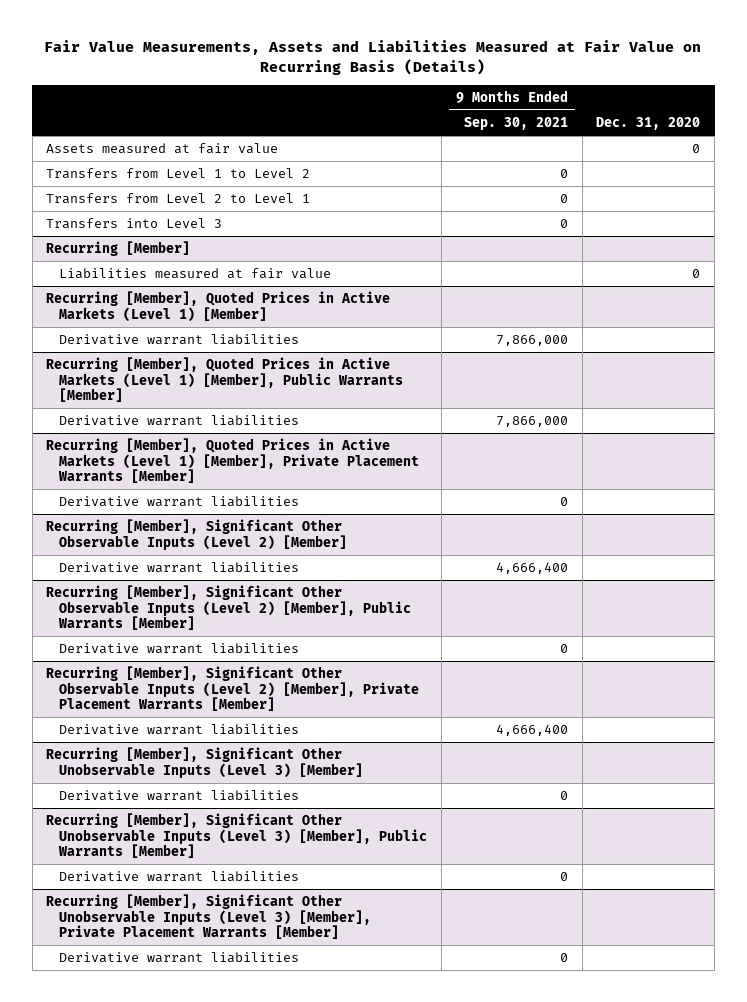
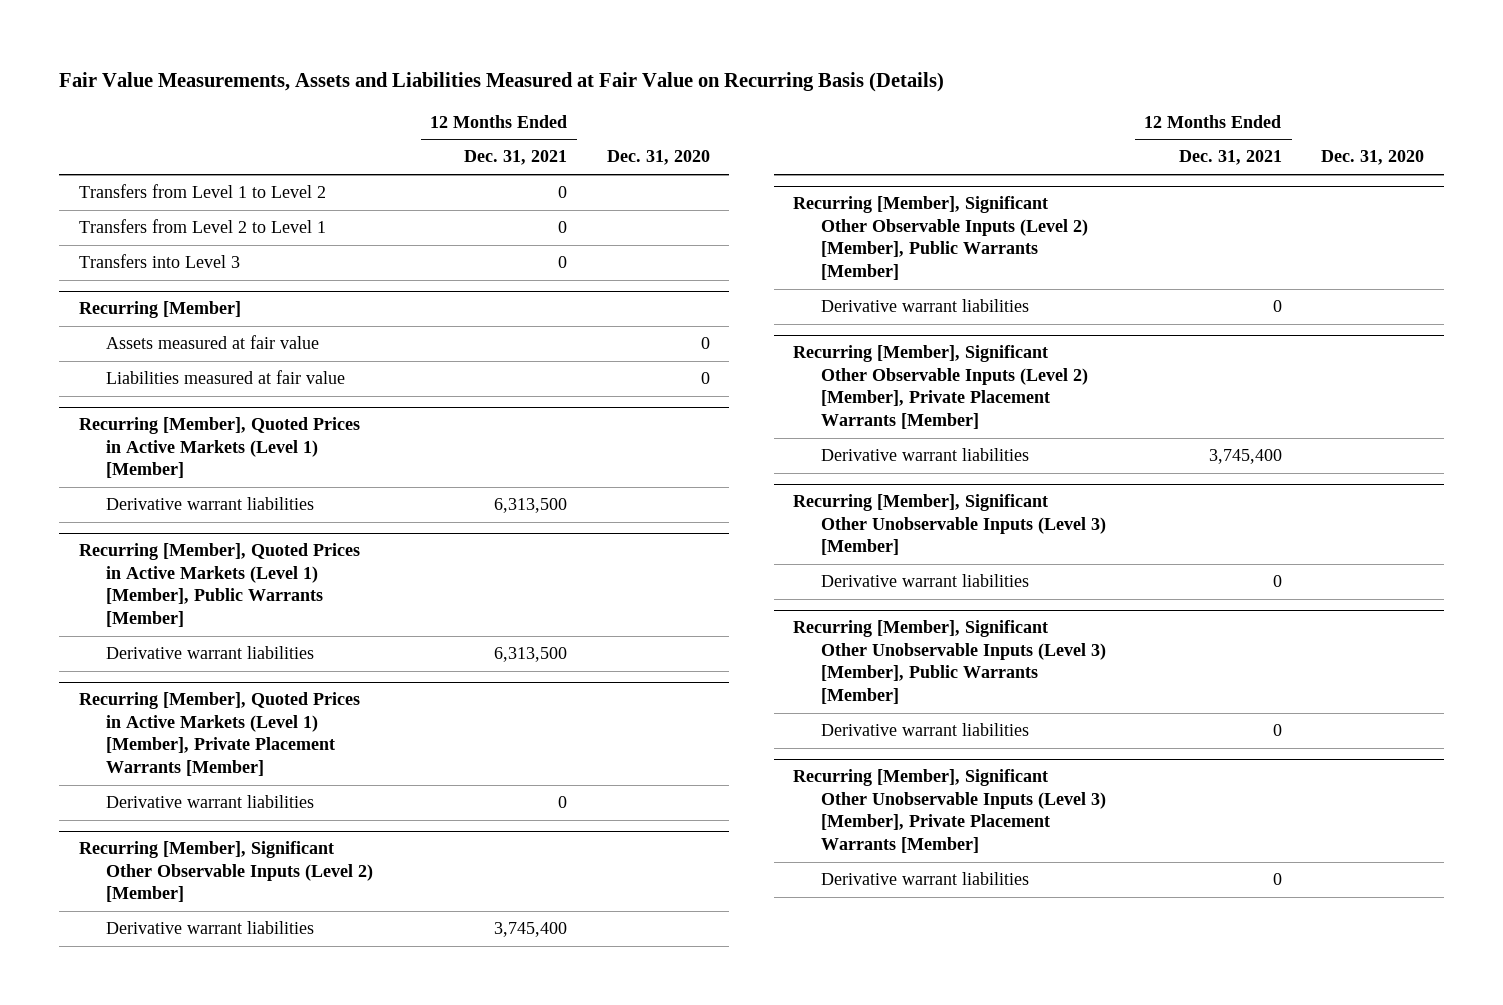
- | 9 Months Ended Sep. 30, 2021 | Dec. 31, 2020
+ | 12 Months Ended Dec. 31, 2021 | Dec. 31, 2020
- Assets measured at fair value | | 0
@ Recurring [Member]
+ Assets measured at fair value | | 0

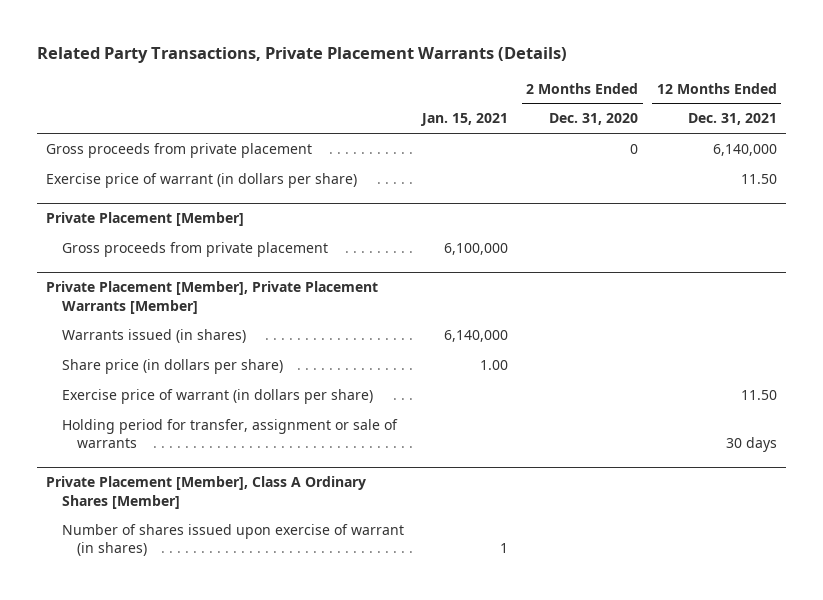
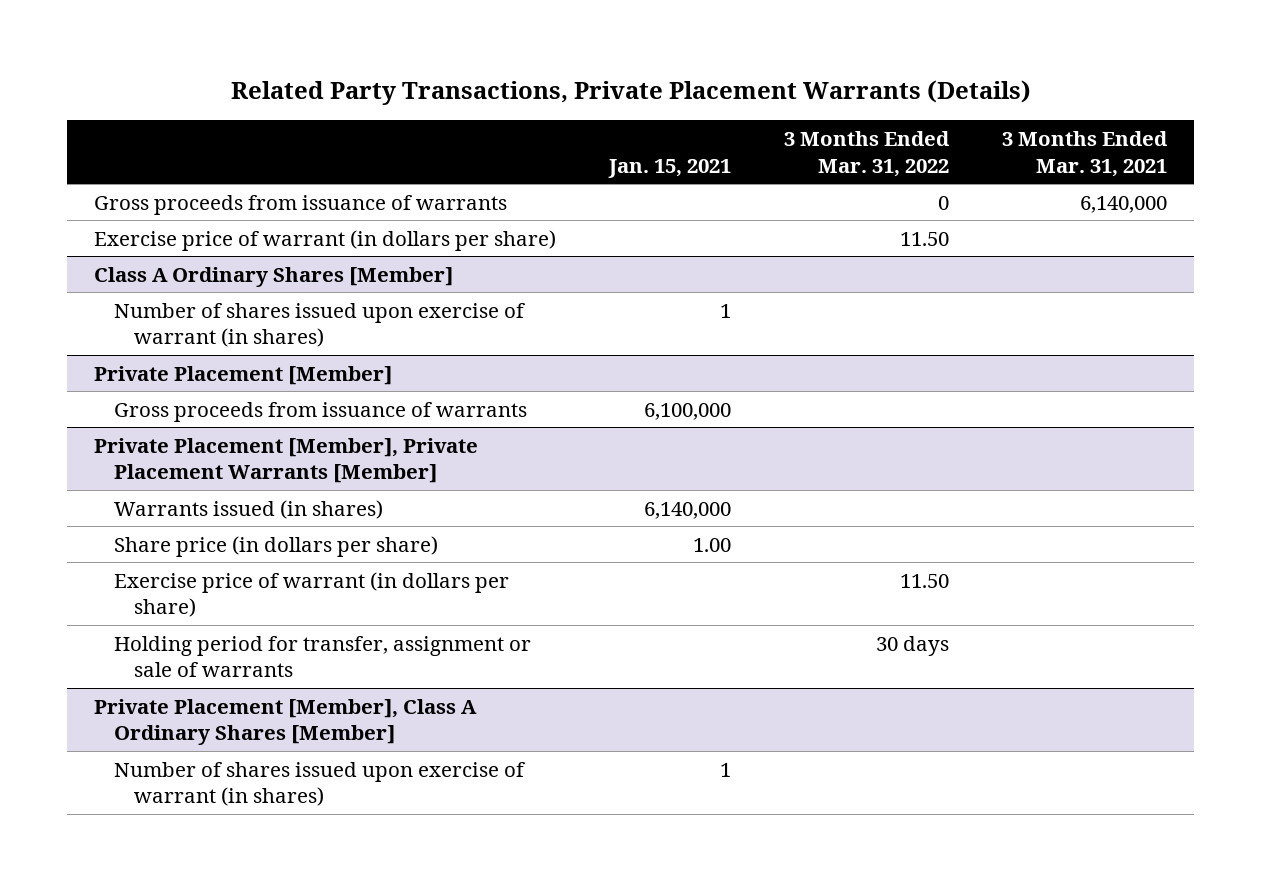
- | Jan. 15, 2021 | 2 Months Ended Dec. 31, 2020 | 12 Months Ended Dec. 31, 2021
+ | Jan. 15, 2021 | 3 Months Ended Mar. 31, 2022 | 3 Months Ended Mar. 31, 2021
- Gross proceeds from private placement | | 0 | 6,140,000
+ Gross proceeds from issuance of warrants | | 0 | 6,140,000
+ Class A Ordinary Shares [Member]
+ Number of shares issued upon exercise of warrant (in shares) | 1 | |
@ Private Placement [Member]
- Gross proceeds from private placement | 6,100,000 | |
+ Gross proceeds from issuance of warrants | 6,100,000 | |

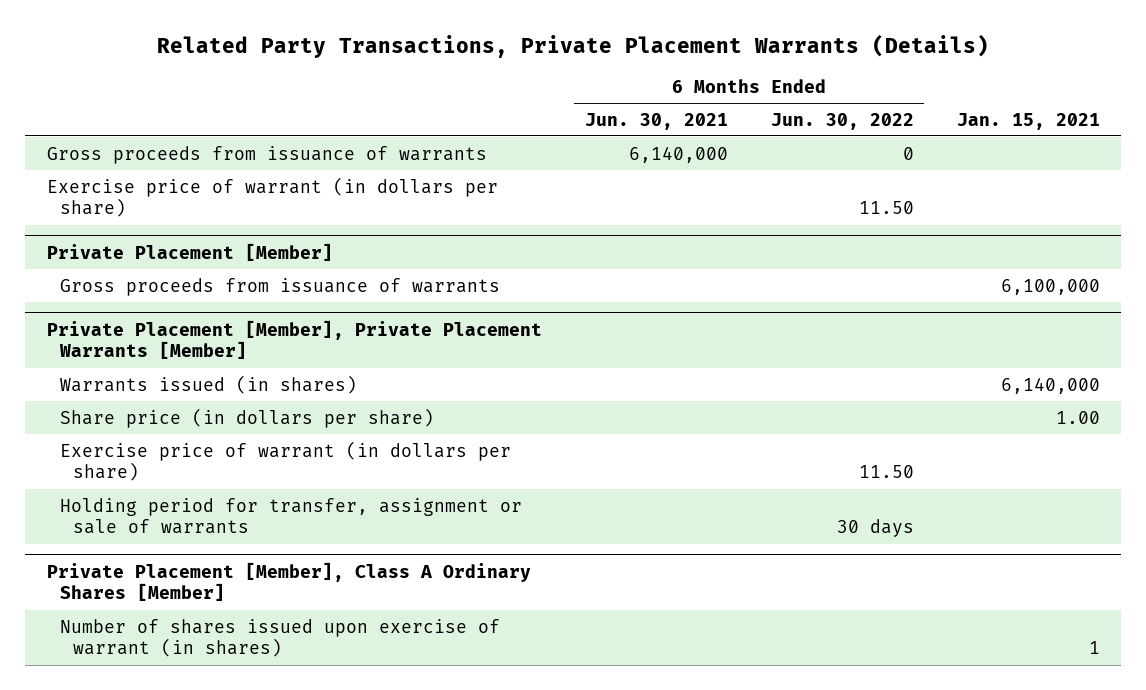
- | Jan. 15, 2021 | 3 Months Ended Mar. 31, 2022 | 3 Months Ended Mar. 31, 2021
+ | 6 Months Ended Jun. 30, 2021 | 6 Months Ended Jun. 30, 2022 | Jan. 15, 2021
- Class A Ordinary Shares [Member]
- Number of shares issued upon exercise of warrant (in shares) | 1 | |

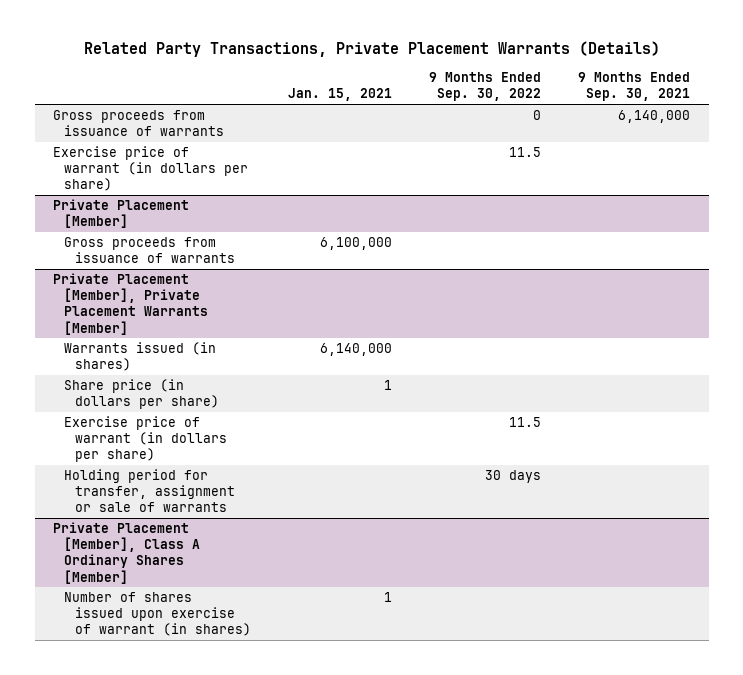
- | 6 Months Ended Jun. 30, 2021 | 6 Months Ended Jun. 30, 2022 | Jan. 15, 2021
+ | Jan. 15, 2021 | 9 Months Ended Sep. 30, 2022 | 9 Months Ended Sep. 30, 2021
@ Private Placement [Member], Private Placement Warrants [Member]
- Share price (in dollars per share) | | | 1.00
+ Share price (in dollars per share) | 1 | |

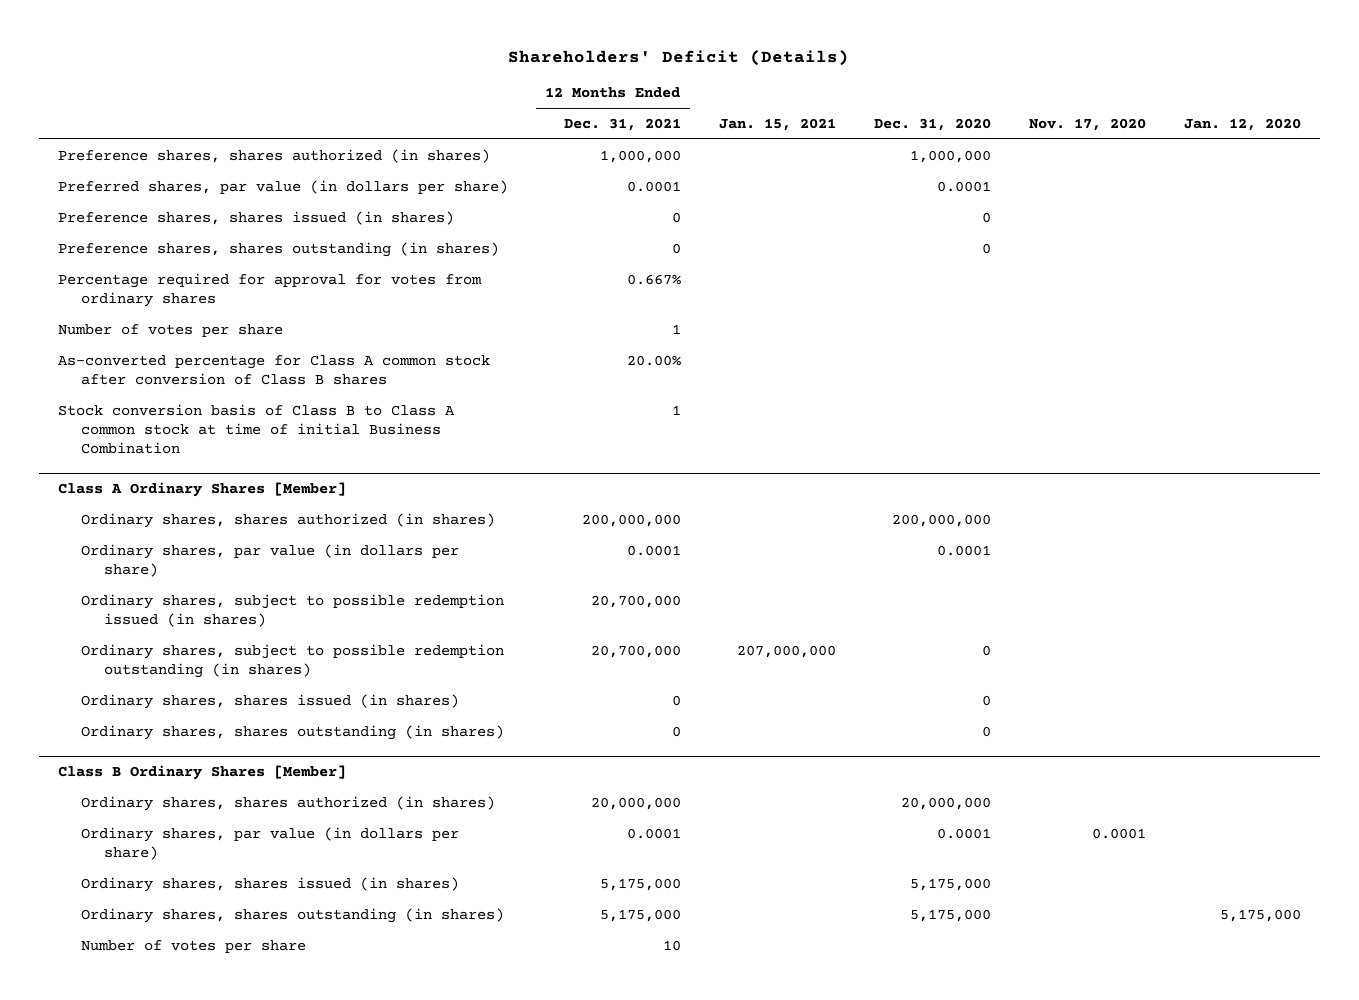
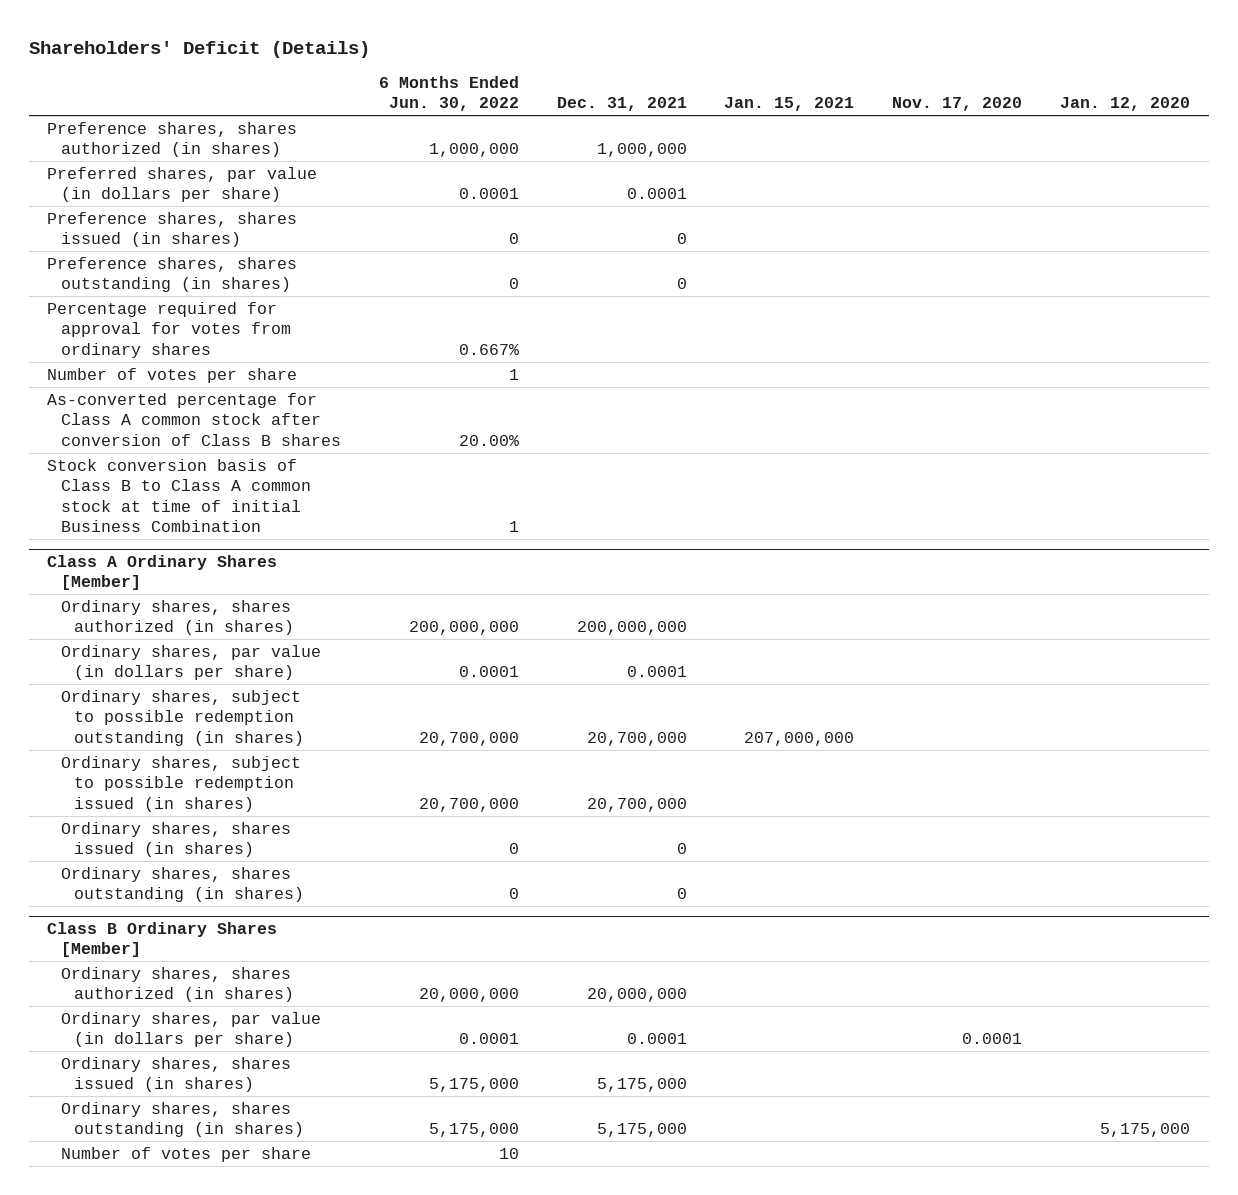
- | 12 Months Ended Dec. 31, 2021 | Jan. 15, 2021 | Dec. 31, 2020 | Nov. 17, 2020 | Jan. 12, 2020
+ | 6 Months Ended Jun. 30, 2022 | Dec. 31, 2021 | Jan. 15, 2021 | Nov. 17, 2020 | Jan. 12, 2020
@ Class A Ordinary Shares [Member]
moved down: Ordinary shares, subject to possible redemption issued (in shares) | 20,700,000 | 20,700,000 | | |

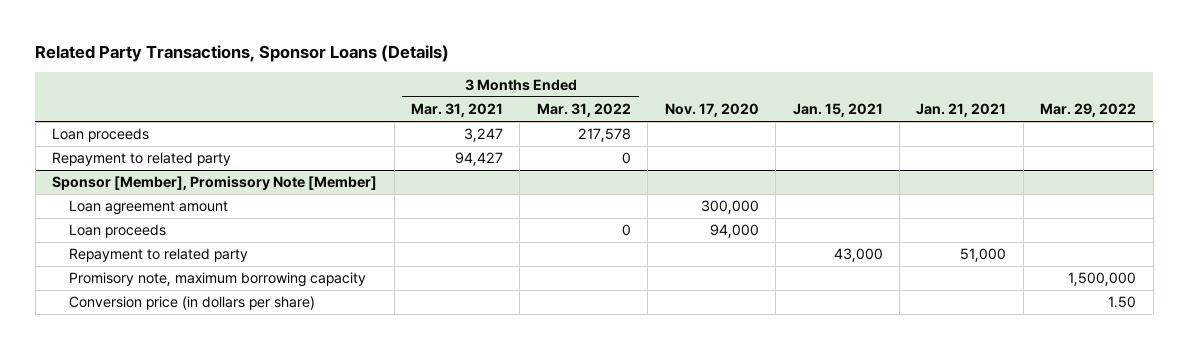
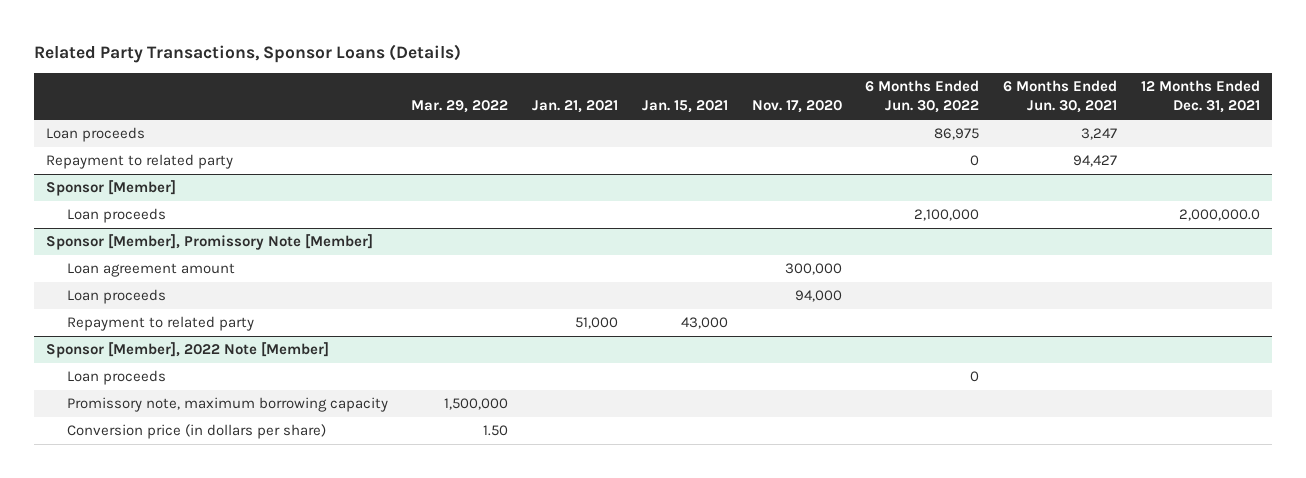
- | 3 Months Ended Mar. 31, 2021 | 3 Months Ended Mar. 31, 2022 | Nov. 17, 2020 | Jan. 15, 2021 | Jan. 21, 2021 | Mar. 29, 2022
+ | Mar. 29, 2022 | Jan. 21, 2021 | Jan. 15, 2021 | Nov. 17, 2020 | 6 Months Ended Jun. 30, 2022 | 6 Months Ended Jun. 30, 2021 | 12 Months Ended Dec. 31, 2021
+ Sponsor [Member]
+ Loan proceeds | | | | | 2,100,000 | | 2,000,000.0
@ Sponsor [Member], Promissory Note [Member]
- Promisory note, maximum borrowing capacity | | | | | | 1,500,000
- Conversion price (in dollars per share) | | | | | | 1.50
+ Sponsor [Member], 2022 Note [Member]
+ Loan proceeds | | | | | 0 | |
+ Promissory note, maximum borrowing capacity | 1,500,000 | | | | | |
+ Conversion price (in dollars per share) | 1.50 | | | | | |

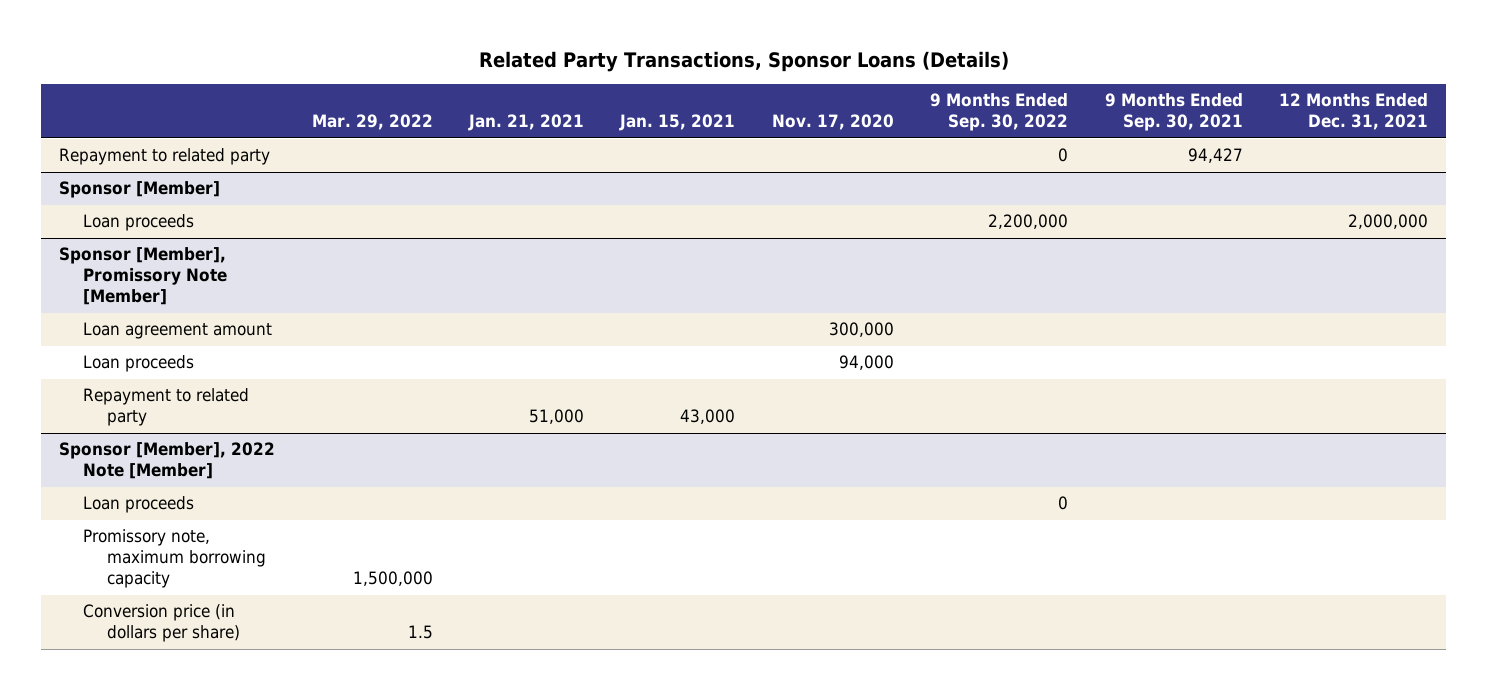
- | Mar. 29, 2022 | Jan. 21, 2021 | Jan. 15, 2021 | Nov. 17, 2020 | 6 Months Ended Jun. 30, 2022 | 6 Months Ended Jun. 30, 2021 | 12 Months Ended Dec. 31, 2021
+ | Mar. 29, 2022 | Jan. 21, 2021 | Jan. 15, 2021 | Nov. 17, 2020 | 9 Months Ended Sep. 30, 2022 | 9 Months Ended Sep. 30, 2021 | 12 Months Ended Dec. 31, 2021
- Loan proceeds | | | | | 86,975 | 3,247 |
@ Sponsor [Member]
- Loan proceeds | | | | | 2,100,000 | | 2,000,000.0
+ Loan proceeds | | | | | 2,200,000 | | 2,000,000
@ Sponsor [Member], 2022 Note [Member]
- Conversion price (in dollars per share) | 1.50 | | | | | |
+ Conversion price (in dollars per share) | 1.5 | | | | | |

